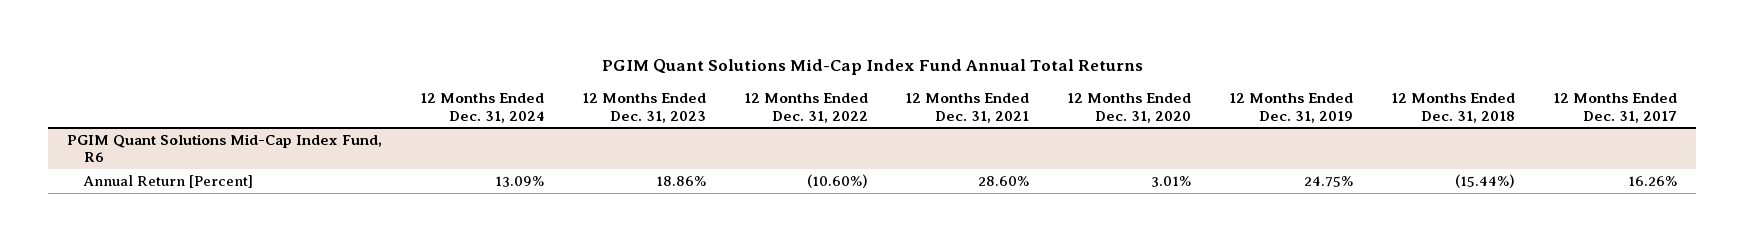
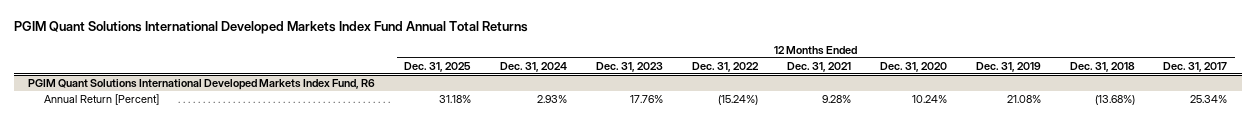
- PGIM Quant Solutions Mid-Cap Index Fund Annual Total Returns
+ PGIM Quant Solutions International Developed Markets Index Fund Annual Total Returns
- | 12 Months Ended Dec. 31, 2024 | 12 Months Ended Dec. 31, 2023 | 12 Months Ended Dec. 31, 2022 | 12 Months Ended Dec. 31, 2021 | 12 Months Ended Dec. 31, 2020 | 12 Months Ended Dec. 31, 2019 | 12 Months Ended Dec. 31, 2018 | 12 Months Ended Dec. 31, 2017
+ | 12 Months Ended Dec. 31, 2025 | 12 Months Ended Dec. 31, 2024 | 12 Months Ended Dec. 31, 2023 | 12 Months Ended Dec. 31, 2022 | 12 Months Ended Dec. 31, 2021 | 12 Months Ended Dec. 31, 2020 | 12 Months Ended Dec. 31, 2019 | 12 Months Ended Dec. 31, 2018 | 12 Months Ended Dec. 31, 2017
- PGIM Quant Solutions Mid-Cap Index Fund, R6
- Annual Return [Percent] | 13.09% | 18.86% | (10.60%) | 28.60% | 3.01% | 24.75% | (15.44%) | 16.26%
+ PGIM Quant Solutions International Developed Markets Index Fund, R6
+ Annual Return [Percent] | 31.18% | 2.93% | 17.76% | (15.24%) | 9.28% | 10.24% | 21.08% | (13.68%) | 25.34%

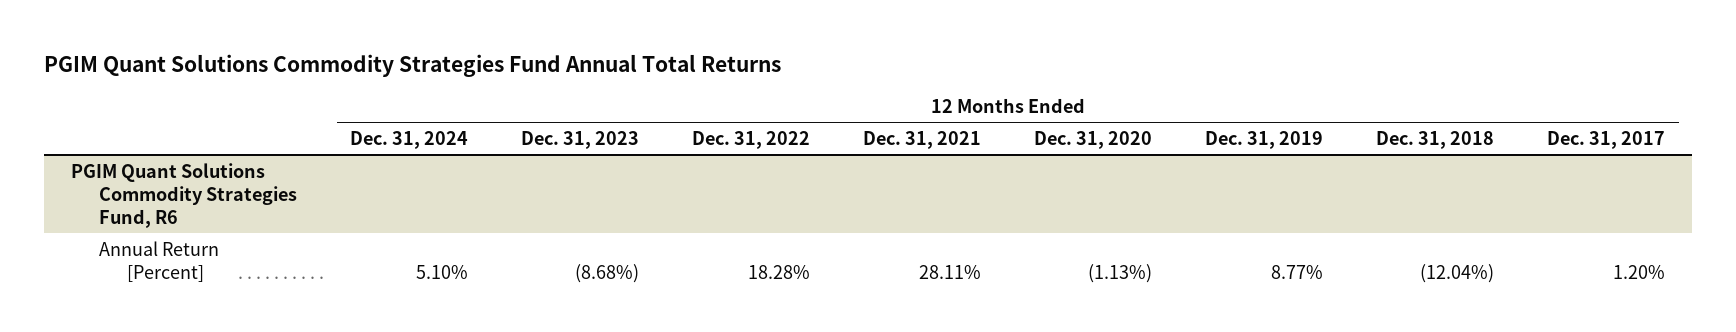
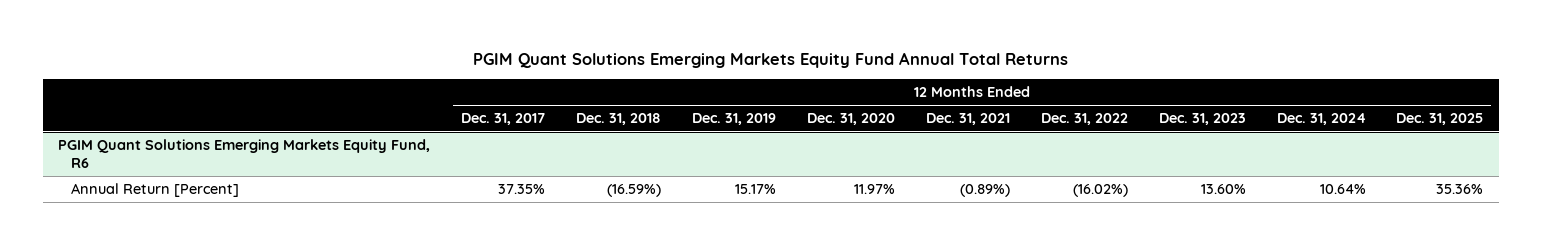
- PGIM Quant Solutions Commodity Strategies Fund Annual Total Returns
+ PGIM Quant Solutions Emerging Markets Equity Fund Annual Total Returns
- | 12 Months Ended Dec. 31, 2024 | 12 Months Ended Dec. 31, 2023 | 12 Months Ended Dec. 31, 2022 | 12 Months Ended Dec. 31, 2021 | 12 Months Ended Dec. 31, 2020 | 12 Months Ended Dec. 31, 2019 | 12 Months Ended Dec. 31, 2018 | 12 Months Ended Dec. 31, 2017
+ | 12 Months Ended Dec. 31, 2017 | 12 Months Ended Dec. 31, 2018 | 12 Months Ended Dec. 31, 2019 | 12 Months Ended Dec. 31, 2020 | 12 Months Ended Dec. 31, 2021 | 12 Months Ended Dec. 31, 2022 | 12 Months Ended Dec. 31, 2023 | 12 Months Ended Dec. 31, 2024 | 12 Months Ended Dec. 31, 2025
- PGIM Quant Solutions Commodity Strategies Fund, R6
- Annual Return [Percent] | 5.10% | (8.68%) | 18.28% | 28.11% | (1.13%) | 8.77% | (12.04%) | 1.20%
+ PGIM Quant Solutions Emerging Markets Equity Fund, R6
+ Annual Return [Percent] | 37.35% | (16.59%) | 15.17% | 11.97% | (0.89%) | (16.02%) | 13.60% | 10.64% | 35.36%

